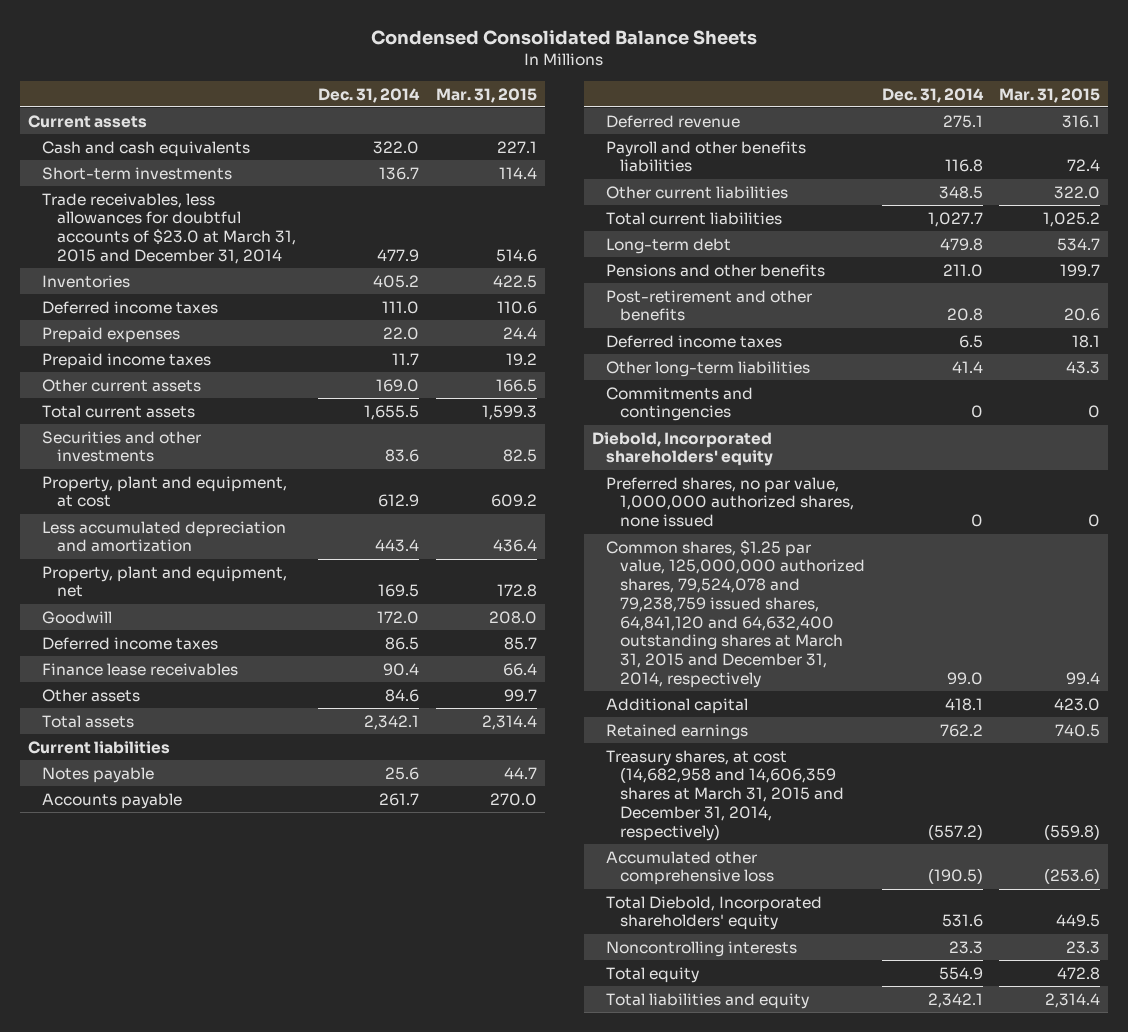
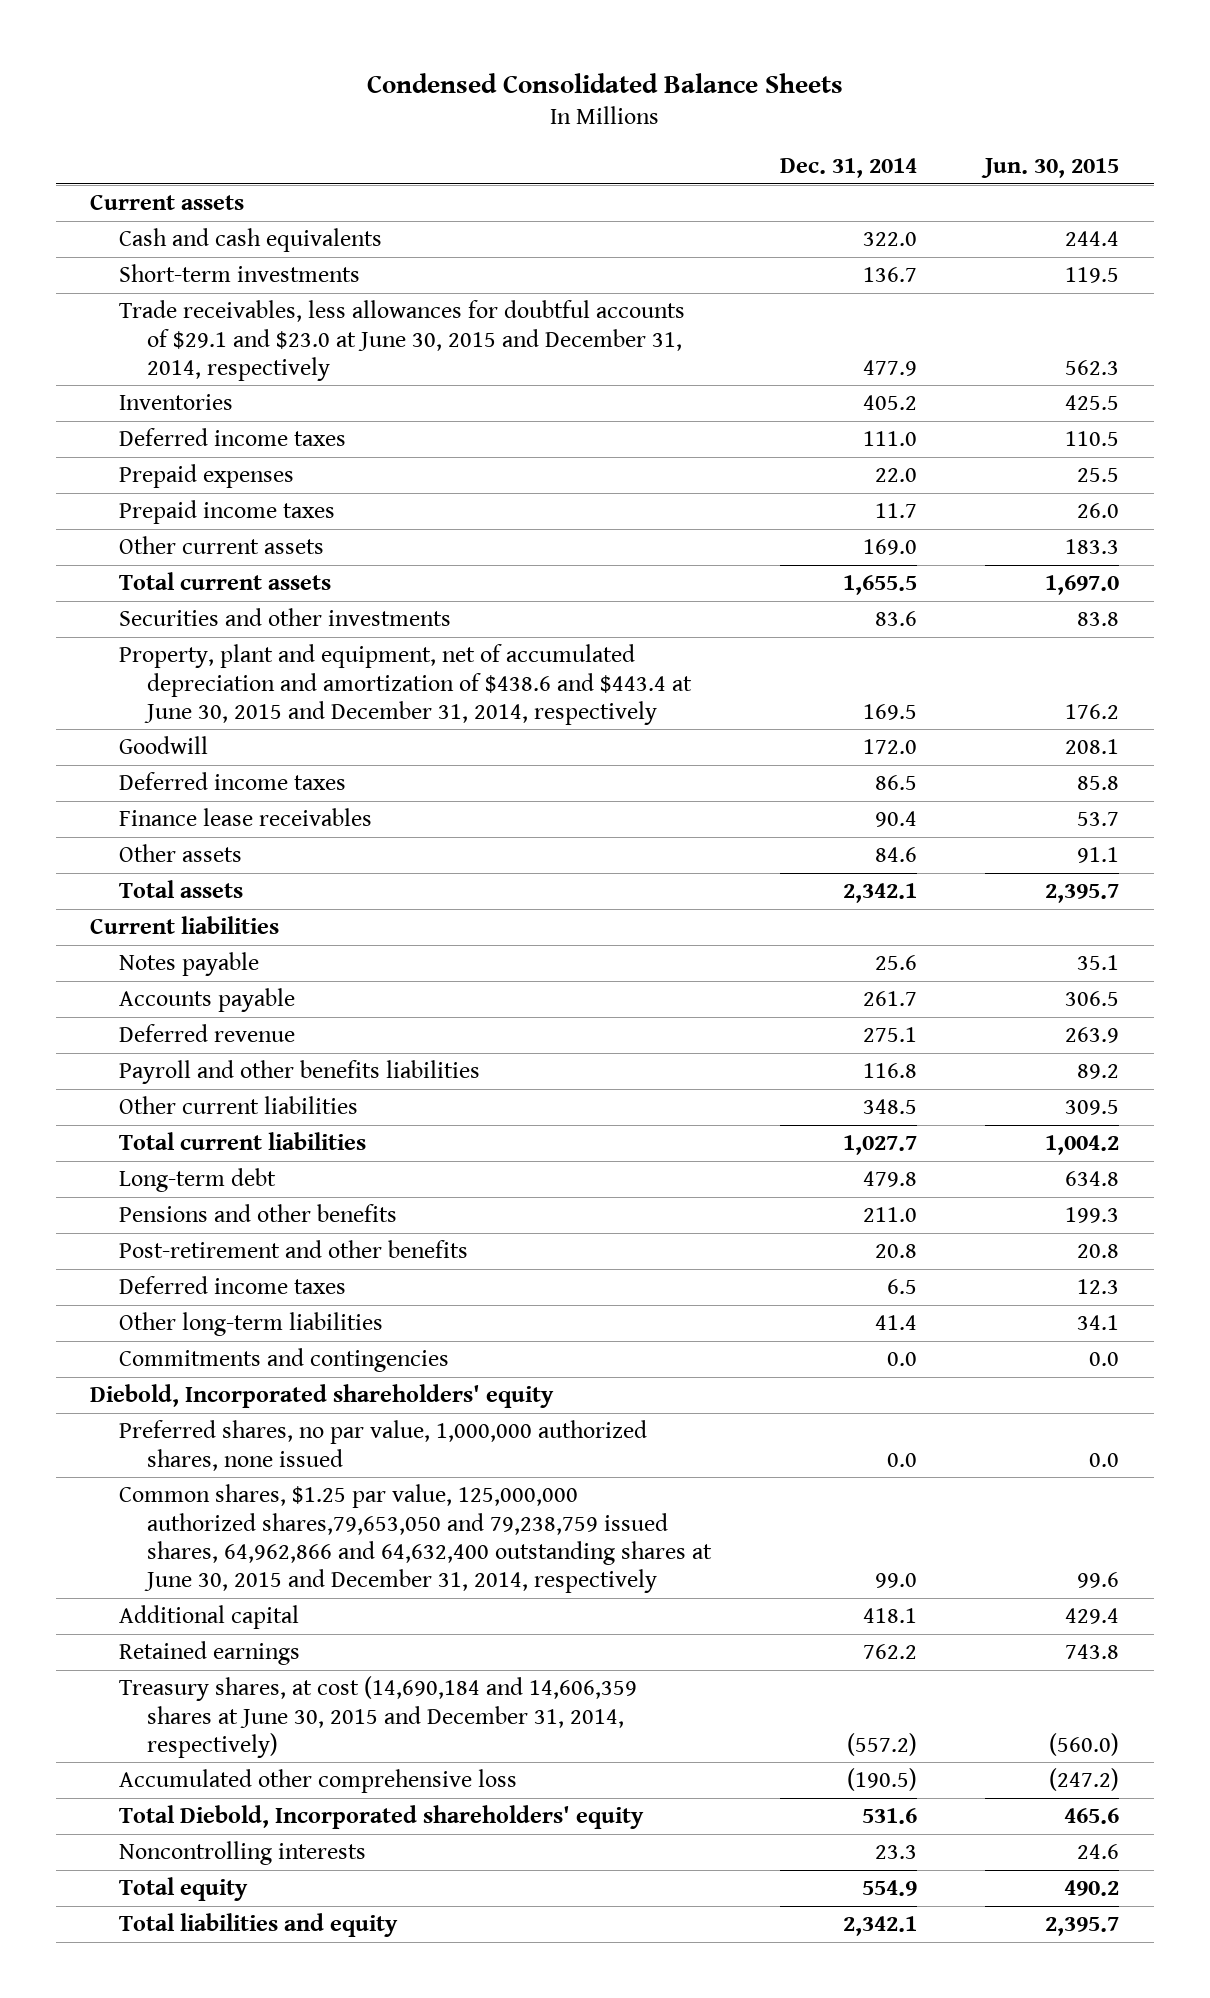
- | Dec. 31, 2014 | Mar. 31, 2015
+ | Dec. 31, 2014 | Jun. 30, 2015
- Trade receivables, less allowances for doubtful accounts of $23.0 at March 31, 2015 and December 31, 2014 | 477.9 | 514.6
+ Trade receivables, less allowances for doubtful accounts of $29.1 and $23.0 at June 30, 2015 and December 31, 2014, respectively | 477.9 | 562.3
- Property, plant and equipment, at cost | 612.9 | 609.2
- Less accumulated depreciation and amortization | 443.4 | 436.4
- Property, plant and equipment, net | 169.5 | 172.8
+ Property, plant and equipment, net of accumulated depreciation and amortization of $438.6 and $443.4 at June 30, 2015 and December 31, 2014, respectively | 169.5 | 176.2
- Commitments and contingencies | 0 | 0
+ Commitments and contingencies | 0.0 | 0.0
- Preferred shares, no par value, 1,000,000 authorized shares, none issued | 0 | 0
- Common shares, $1.25 par value, 125,000,000 authorized shares, 79,524,078 and 79,238,759 issued shares, 64,841,120 and 64,632,400 outstanding shares at March 31, 2015 and December 31, 2014, respectively | 99.0 | 99.4
+ Preferred shares, no par value, 1,000,000 authorized shares, none issued | 0.0 | 0.0
+ Common shares, $1.25 par value, 125,000,000 authorized shares,79,653,050 and 79,238,759 issued shares, 64,962,866 and 64,632,400 outstanding shares at June 30, 2015 and December 31, 2014, respectively | 99.0 | 99.6
- Treasury shares, at cost (14,682,958 and 14,606,359 shares at March 31, 2015 and December 31, 2014, respectively) | (557.2) | (559.8)
+ Treasury shares, at cost (14,690,184 and 14,606,359 shares at June 30, 2015 and December 31, 2014, respectively) | (557.2) | (560.0)

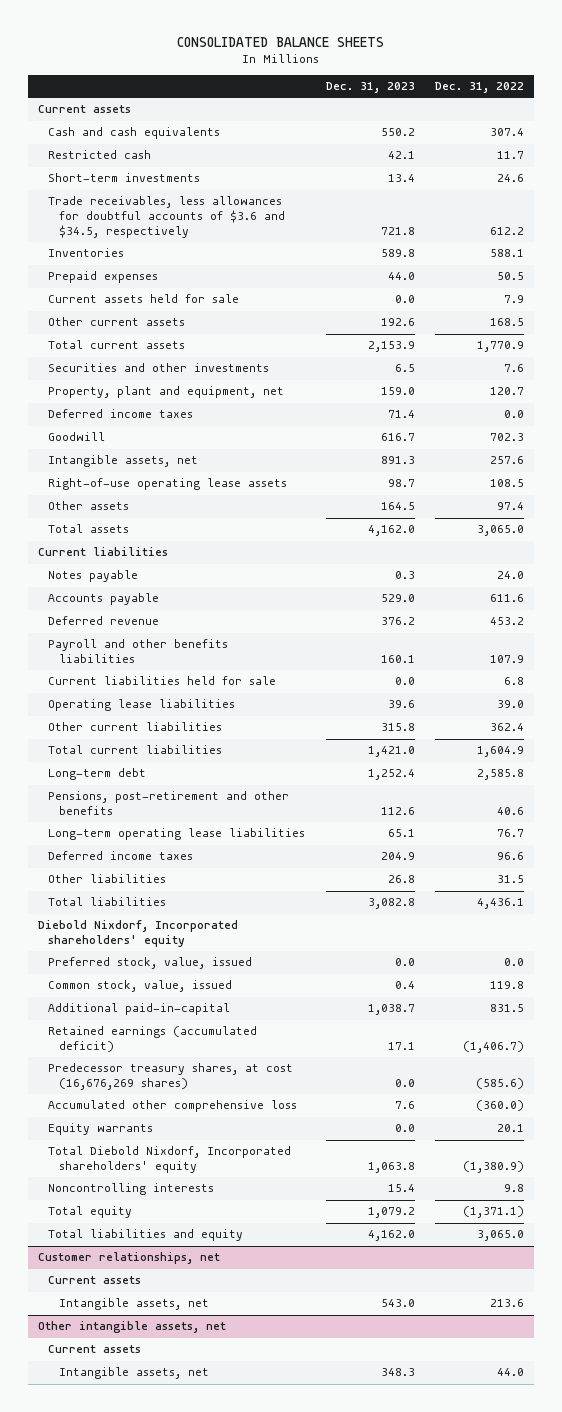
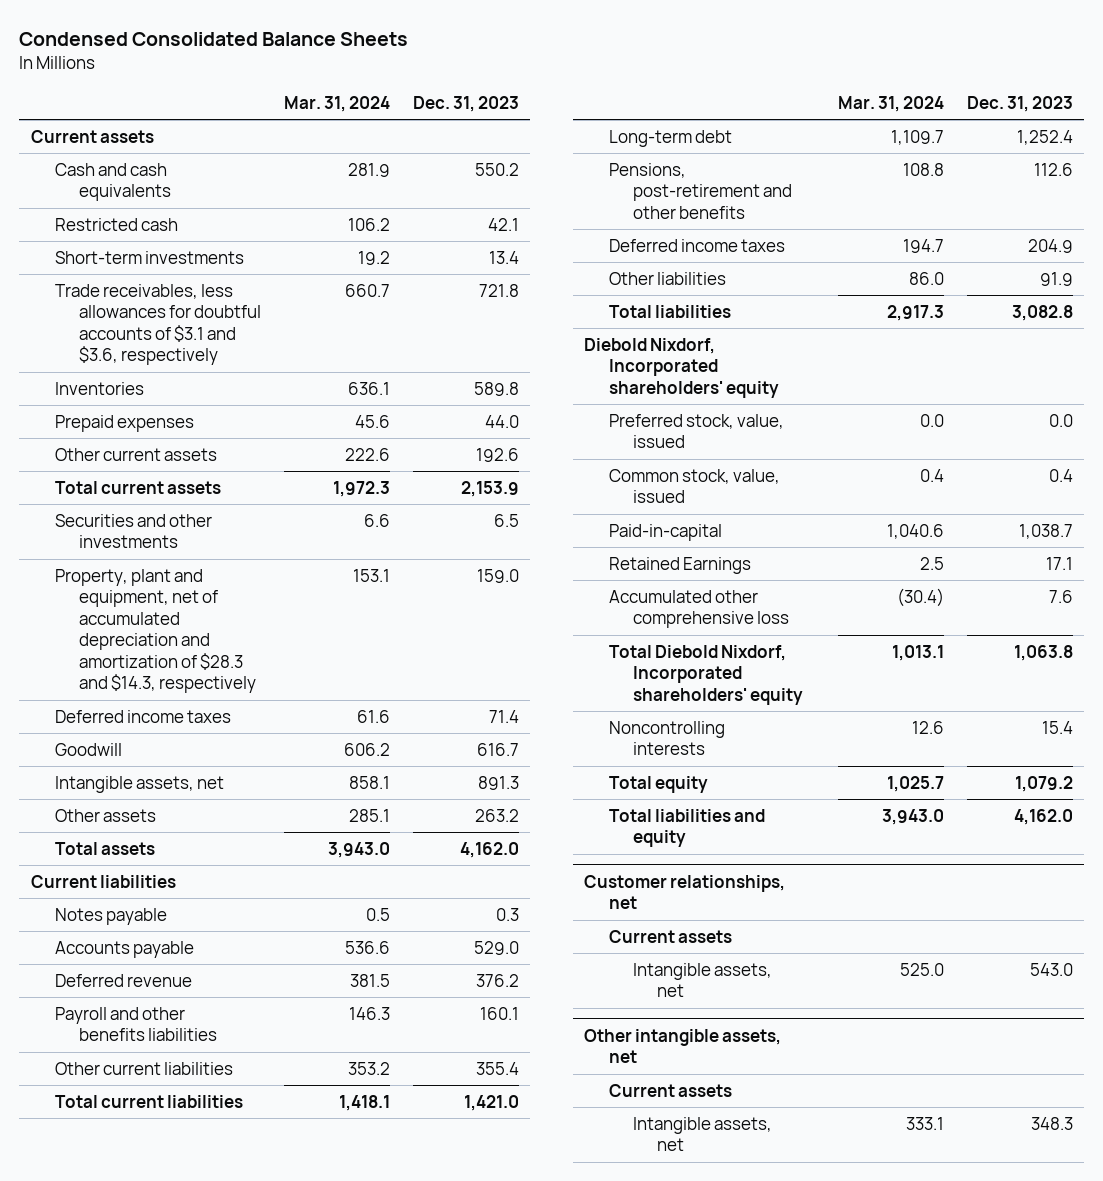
- CONSOLIDATED BALANCE SHEETS
+ Condensed Consolidated Balance Sheets
- | Dec. 31, 2023 | Dec. 31, 2022
+ | Mar. 31, 2024 | Dec. 31, 2023
- Trade receivables, less allowances for doubtful accounts of $3.6 and $34.5, respectively | 721.8 | 612.2
+ Trade receivables, less allowances for doubtful accounts of $3.1 and $3.6, respectively | 660.7 | 721.8
- Current assets held for sale | 0.0 | 7.9
- Property, plant and equipment, net | 159.0 | 120.7
+ Property, plant and equipment, net of accumulated depreciation and amortization of $28.3 and $14.3, respectively | 153.1 | 159.0
- Right-of-use operating lease assets | 98.7 | 108.5
- Other assets | 164.5 | 97.4
+ Other assets | 285.1 | 263.2
- Current liabilities held for sale | 0.0 | 6.8
- Operating lease liabilities | 39.6 | 39.0
- Other current liabilities | 315.8 | 362.4
+ Other current liabilities | 353.2 | 355.4
- Long-term operating lease liabilities | 65.1 | 76.7
- Other liabilities | 26.8 | 31.5
+ Other liabilities | 86.0 | 91.9
- Additional paid-in-capital | 1,038.7 | 831.5
- Retained earnings (accumulated deficit) | 17.1 | (1,406.7)
- Predecessor treasury shares, at cost (16,676,269 shares) | 0.0 | (585.6)
+ Paid-in-capital | 1,040.6 | 1,038.7
+ Retained Earnings | 2.5 | 17.1
- Equity warrants | 0.0 | 20.1

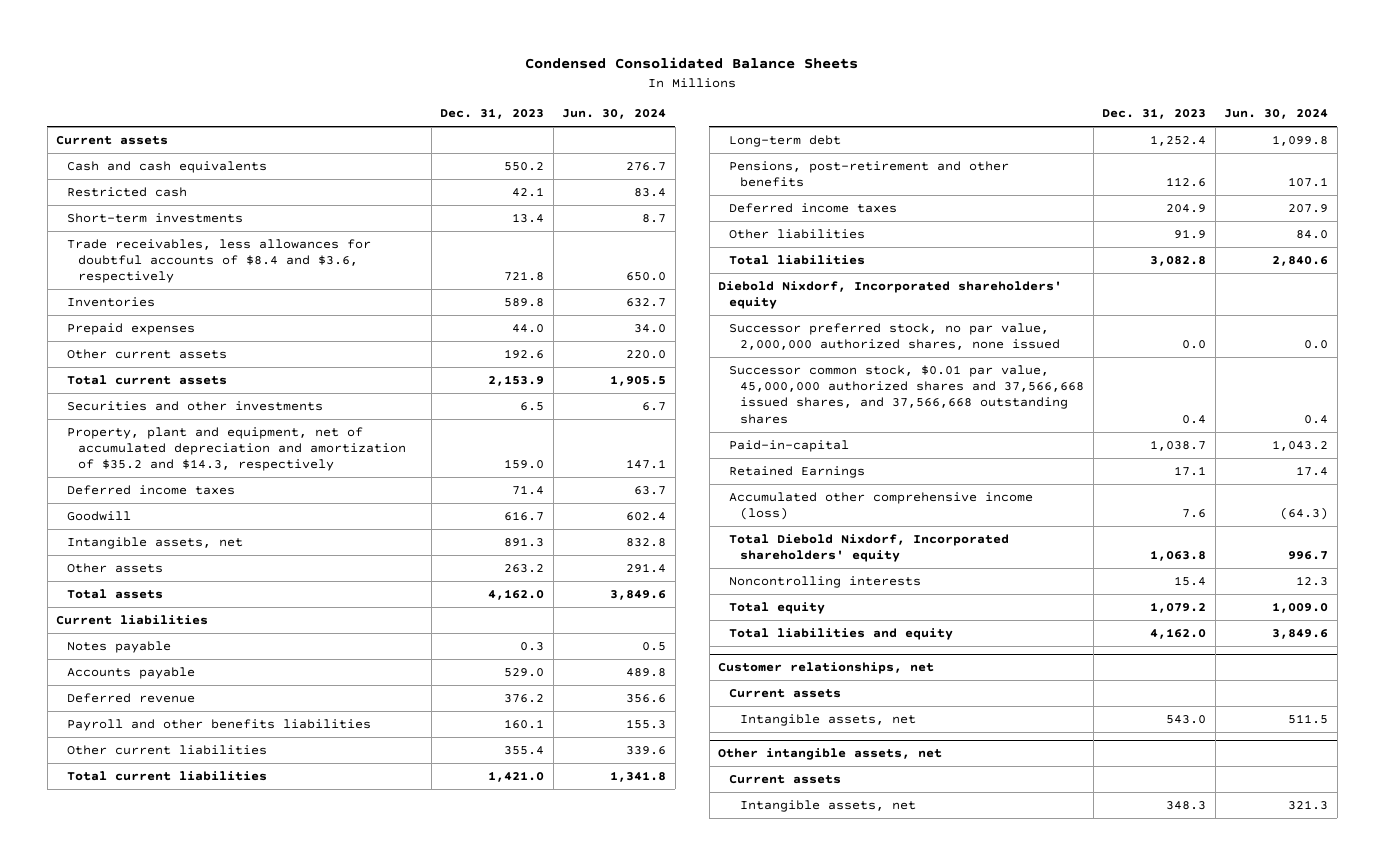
- | Mar. 31, 2024 | Dec. 31, 2023
+ | Dec. 31, 2023 | Jun. 30, 2024
- Trade receivables, less allowances for doubtful accounts of $3.1 and $3.6, respectively | 660.7 | 721.8
+ Trade receivables, less allowances for doubtful accounts of $8.4 and $3.6, respectively | 721.8 | 650.0
- Property, plant and equipment, net of accumulated depreciation and amortization of $28.3 and $14.3, respectively | 153.1 | 159.0
+ Property, plant and equipment, net of accumulated depreciation and amortization of $35.2 and $14.3, respectively | 159.0 | 147.1
- Preferred stock, value, issued | 0.0 | 0.0
- Common stock, value, issued | 0.4 | 0.4
+ Successor preferred stock, no par value, 2,000,000 authorized shares, none issued | 0.0 | 0.0
+ Successor common stock, $0.01 par value, 45,000,000 authorized shares and 37,566,668 issued shares, and 37,566,668 outstanding shares | 0.4 | 0.4
- Accumulated other comprehensive loss | (30.4) | 7.6
+ Accumulated other comprehensive income (loss) | 7.6 | (64.3)

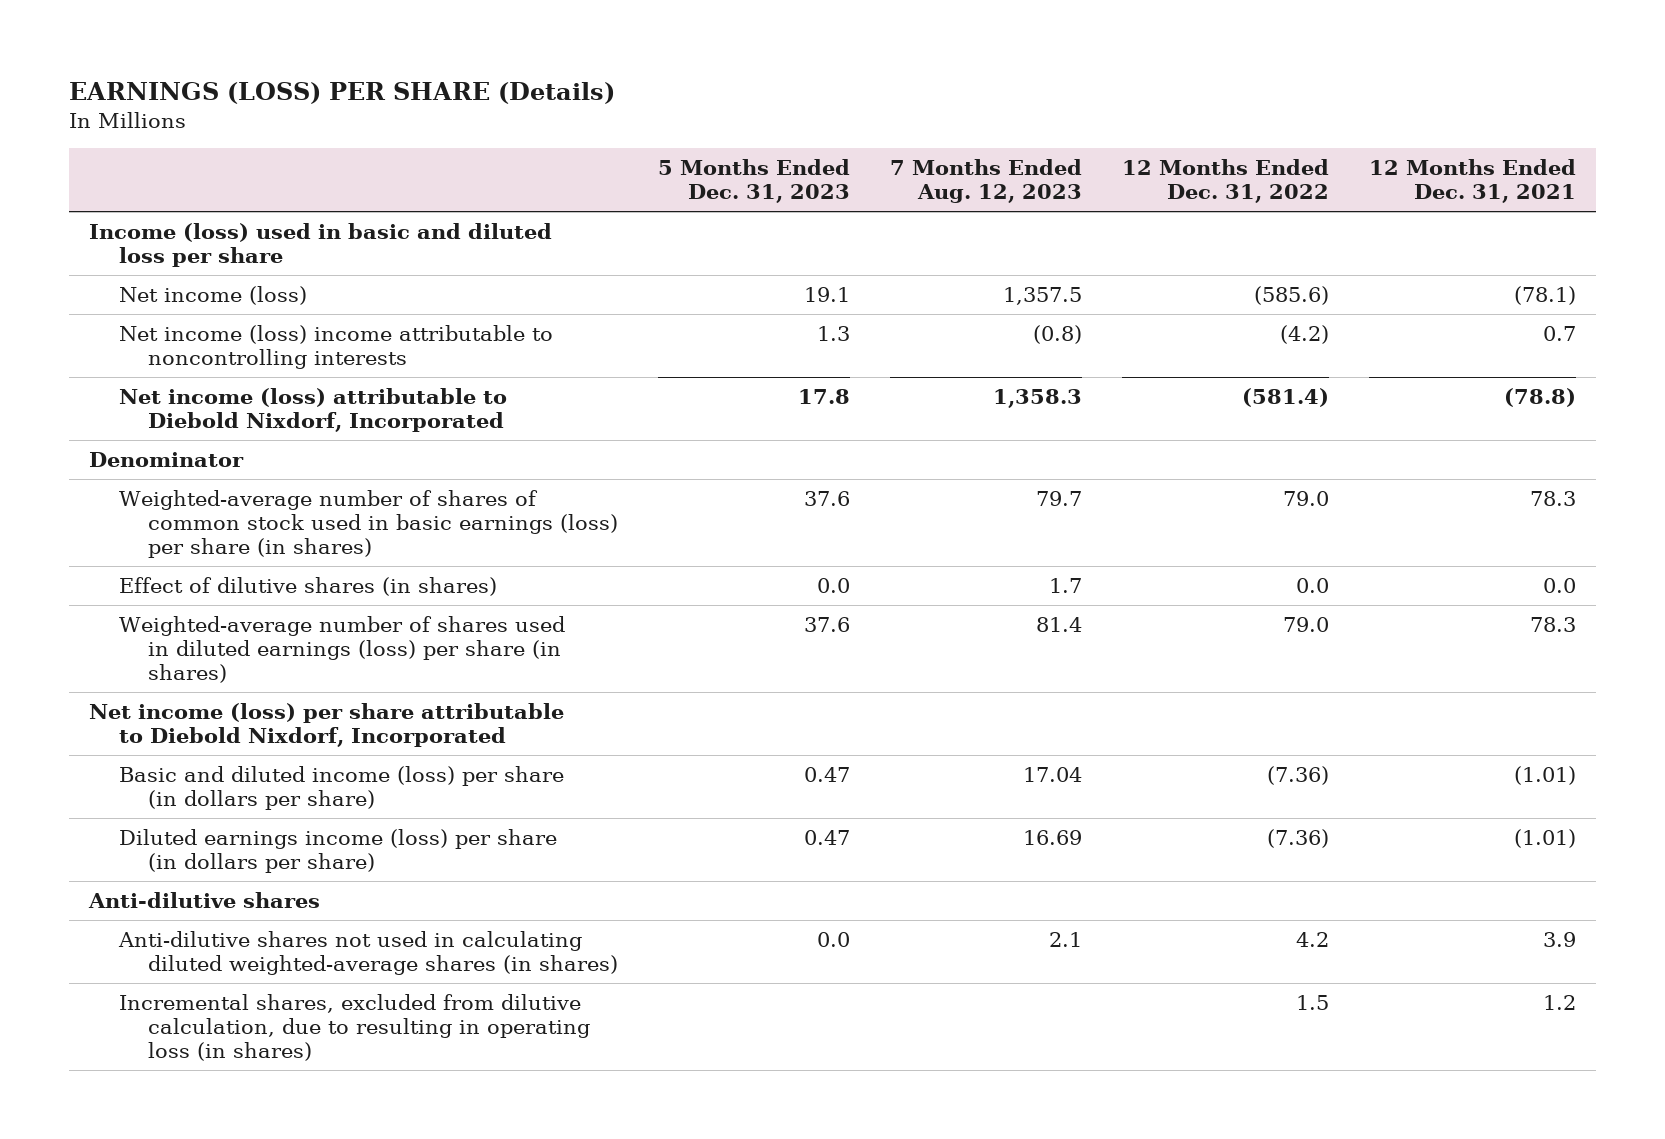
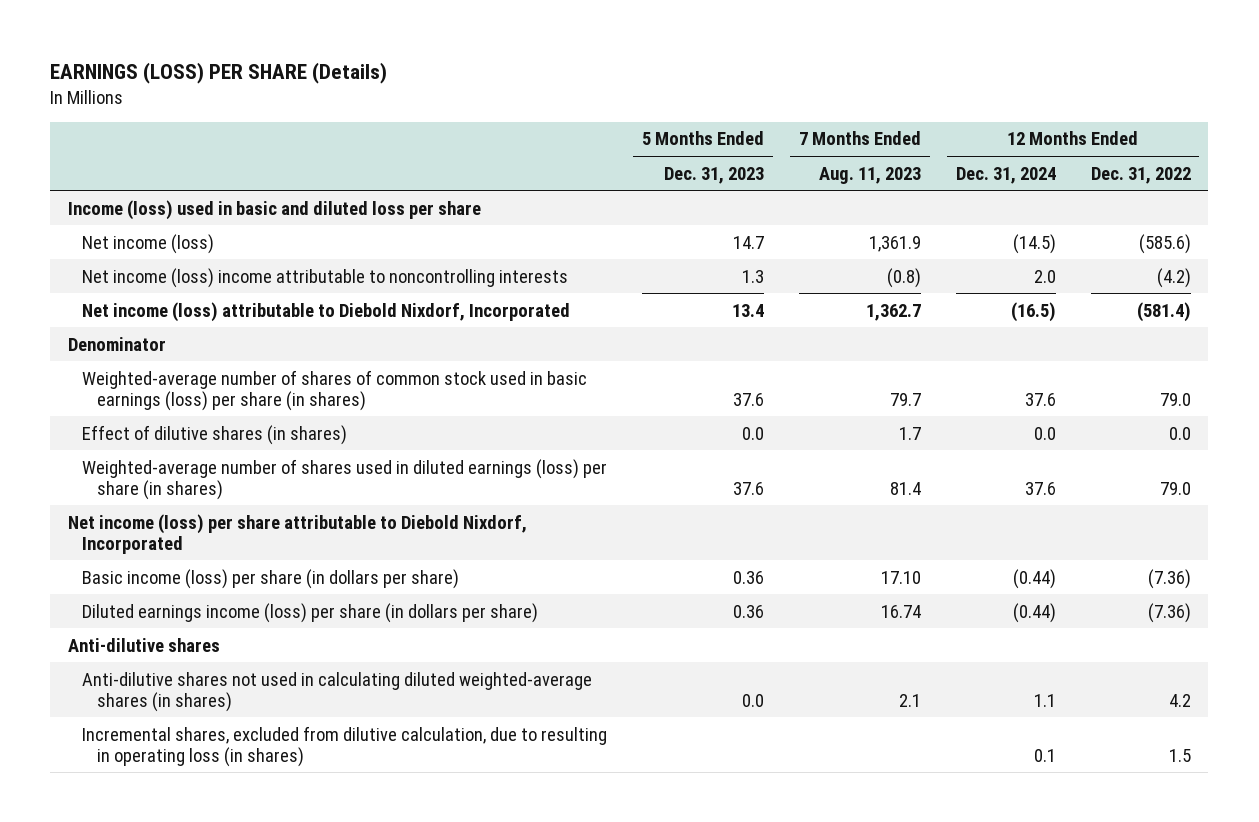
- | 5 Months Ended Dec. 31, 2023 | 7 Months Ended Aug. 12, 2023 | 12 Months Ended Dec. 31, 2022 | 12 Months Ended Dec. 31, 2021
+ | 5 Months Ended Dec. 31, 2023 | 7 Months Ended Aug. 11, 2023 | 12 Months Ended Dec. 31, 2024 | 12 Months Ended Dec. 31, 2022
- Net income (loss) | 19.1 | 1,357.5 | (585.6) | (78.1)
+ Net income (loss) | 14.7 | 1,361.9 | (14.5) | (585.6)
- Net income (loss) attributable to Diebold Nixdorf, Incorporated | 17.8 | 1,358.3 | (581.4) | (78.8)
+ Net income (loss) attributable to Diebold Nixdorf, Incorporated | 13.4 | 1,362.7 | (16.5) | (581.4)
- Basic and diluted income (loss) per share (in dollars per share) | 0.47 | 17.04 | (7.36) | (1.01)
- Diluted earnings income (loss) per share (in dollars per share) | 0.47 | 16.69 | (7.36) | (1.01)
+ Basic income (loss) per share (in dollars per share) | 0.36 | 17.10 | (0.44) | (7.36)
+ Diluted earnings income (loss) per share (in dollars per share) | 0.36 | 16.74 | (0.44) | (7.36)

